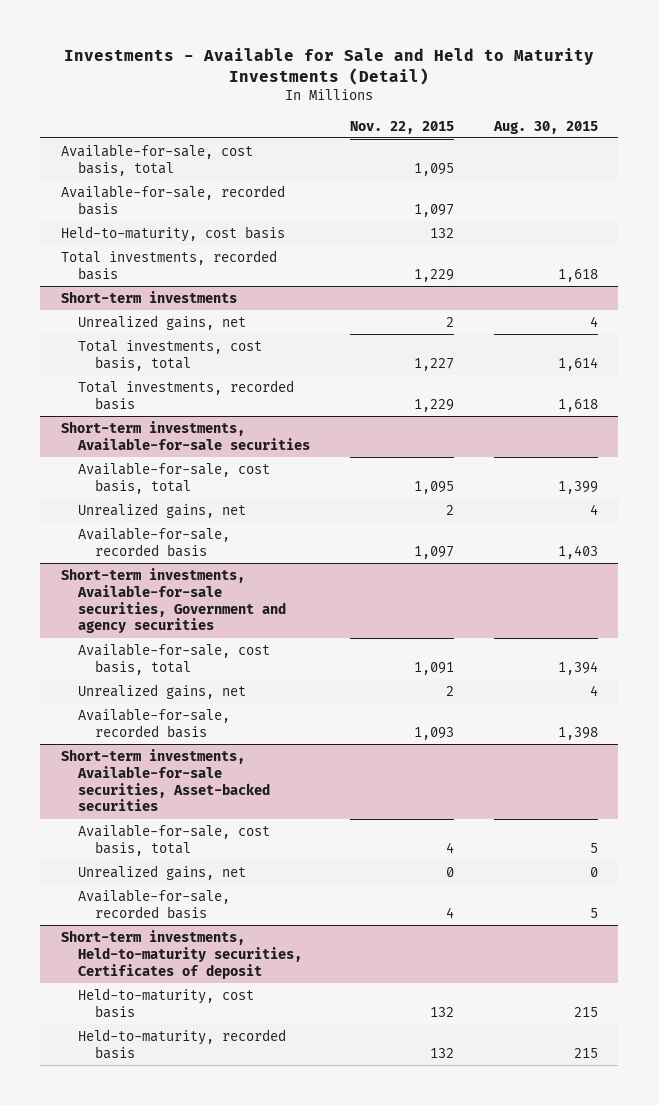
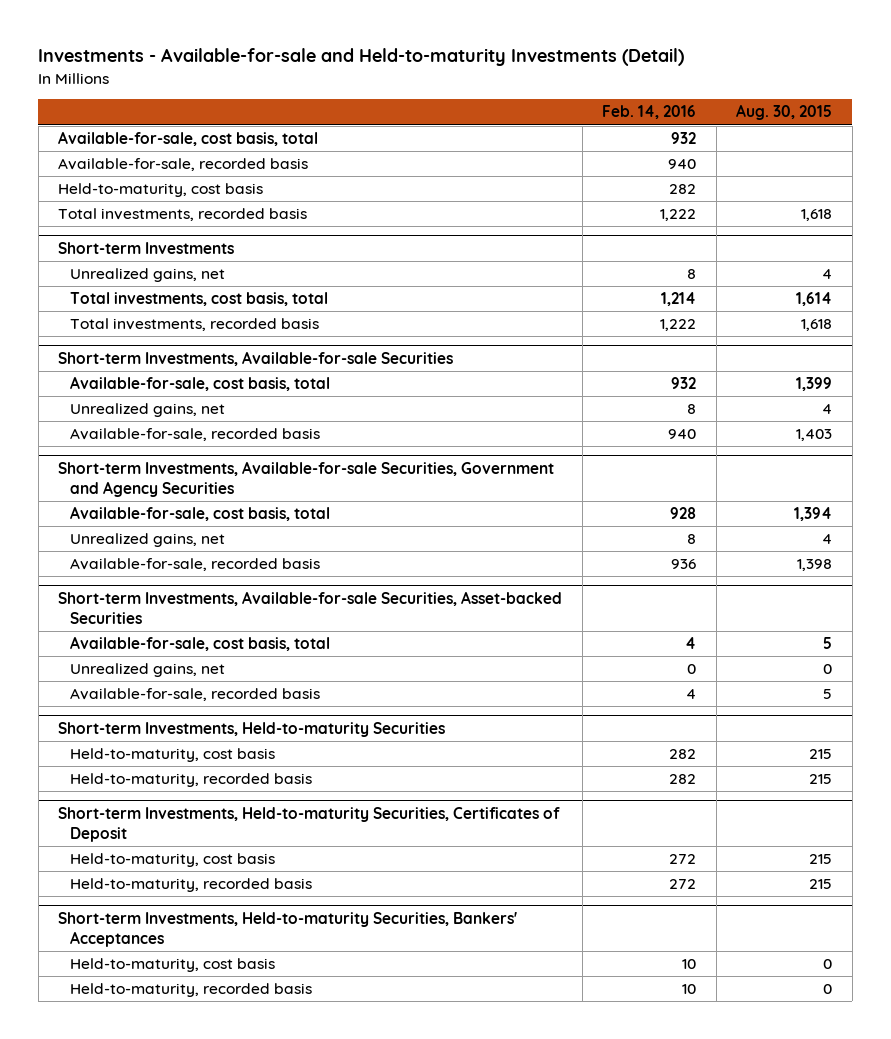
- Investments - Available for Sale and Held to Maturity Investments (Detail)
+ Investments - Available-for-sale and Held-to-maturity Investments (Detail)
- | Nov. 22, 2015 | Aug. 30, 2015
+ | Feb. 14, 2016 | Aug. 30, 2015
- Short-term investments
+ Short-term Investments
- Short-term investments, Available-for-sale securities
+ Short-term Investments, Available-for-sale Securities
- Short-term investments, Available-for-sale securities, Government and agency securities
+ Short-term Investments, Available-for-sale Securities, Government and Agency Securities
- Short-term investments, Available-for-sale securities, Asset-backed securities
+ Short-term Investments, Available-for-sale Securities, Asset-backed Securities
- Short-term investments, Held-to-maturity securities, Certificates of deposit
+ Short-term Investments, Held-to-maturity Securities
+ Short-term Investments, Held-to-maturity Securities, Certificates of Deposit
+ Held-to-maturity, cost basis | 272 | 215
+ Held-to-maturity, recorded basis | 272 | 215
+ Short-term Investments, Held-to-maturity Securities, Bankers' Acceptances
+ Held-to-maturity, cost basis | 10 | 0
+ Held-to-maturity, recorded basis | 10 | 0

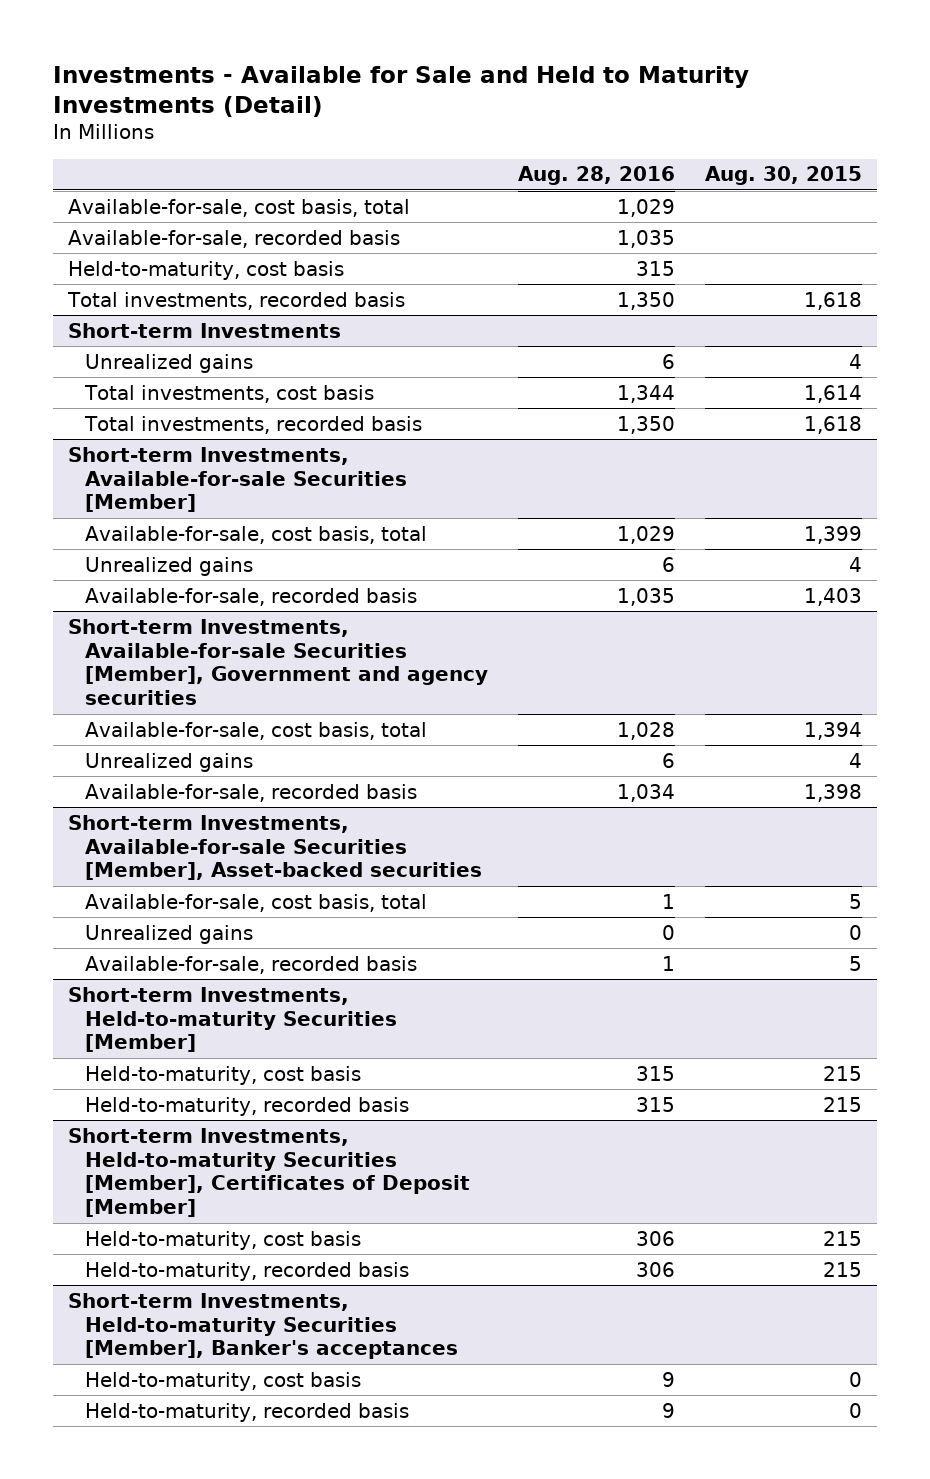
- Investments - Available-for-sale and Held-to-maturity Investments (Detail)
+ Investments - Available for Sale and Held to Maturity Investments (Detail)
- | Feb. 14, 2016 | Aug. 30, 2015
+ | Aug. 28, 2016 | Aug. 30, 2015
@ Short-term Investments
- Unrealized gains, net | 8 | 4
- Total investments, cost basis, total | 1,214 | 1,614
+ Unrealized gains | 6 | 4
+ Total investments, cost basis | 1,344 | 1,614
- Short-term Investments, Available-for-sale Securities
+ Short-term Investments, Available-for-sale Securities [Member]
- Unrealized gains, net | 8 | 4
+ Unrealized gains | 6 | 4
- Short-term Investments, Available-for-sale Securities, Government and Agency Securities
+ Short-term Investments, Available-for-sale Securities [Member], Government and agency securities
- Unrealized gains, net | 8 | 4
+ Unrealized gains | 6 | 4
- Short-term Investments, Available-for-sale Securities, Asset-backed Securities
+ Short-term Investments, Available-for-sale Securities [Member], Asset-backed securities
- Unrealized gains, net | 0 | 0
+ Unrealized gains | 0 | 0
- Short-term Investments, Held-to-maturity Securities
+ Short-term Investments, Held-to-maturity Securities [Member]
- Short-term Investments, Held-to-maturity Securities, Certificates of Deposit
+ Short-term Investments, Held-to-maturity Securities [Member], Certificates of Deposit [Member]
- Short-term Investments, Held-to-maturity Securities, Bankers' Acceptances
+ Short-term Investments, Held-to-maturity Securities [Member], Banker's acceptances

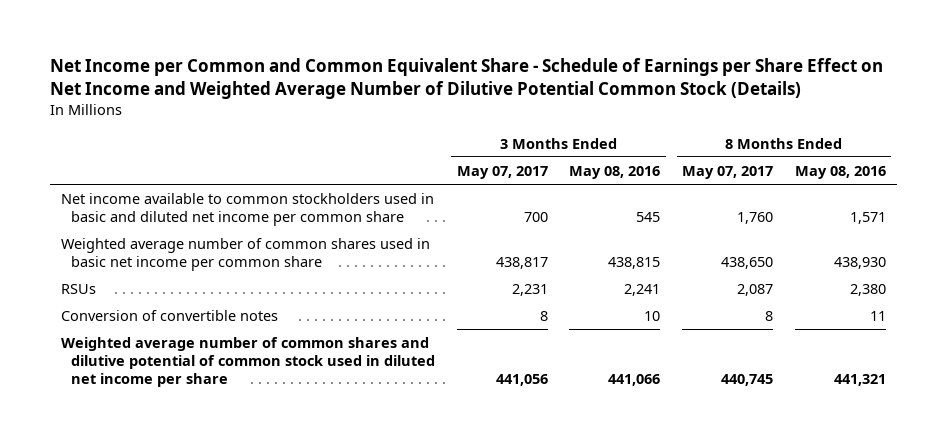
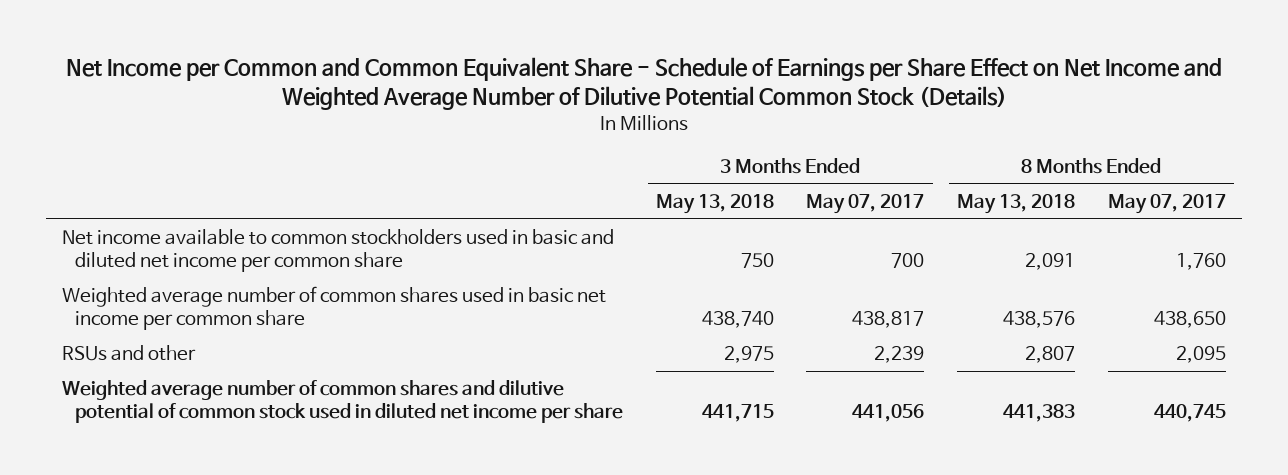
- | 3 Months Ended May 07, 2017 | 3 Months Ended May 08, 2016 | 8 Months Ended May 07, 2017 | 8 Months Ended May 08, 2016
+ | 3 Months Ended May 13, 2018 | 3 Months Ended May 07, 2017 | 8 Months Ended May 13, 2018 | 8 Months Ended May 07, 2017
- RSUs | 2,231 | 2,241 | 2,087 | 2,380
- Conversion of convertible notes | 8 | 10 | 8 | 11
+ RSUs and other | 2,975 | 2,239 | 2,807 | 2,095

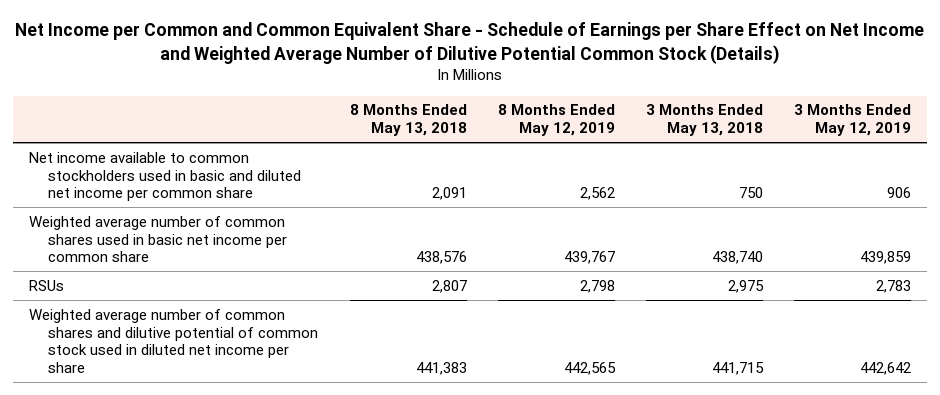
- | 3 Months Ended May 13, 2018 | 3 Months Ended May 07, 2017 | 8 Months Ended May 13, 2018 | 8 Months Ended May 07, 2017
+ | 8 Months Ended May 13, 2018 | 8 Months Ended May 12, 2019 | 3 Months Ended May 13, 2018 | 3 Months Ended May 12, 2019
- RSUs and other | 2,975 | 2,239 | 2,807 | 2,095
+ RSUs | 2,807 | 2,798 | 2,975 | 2,783

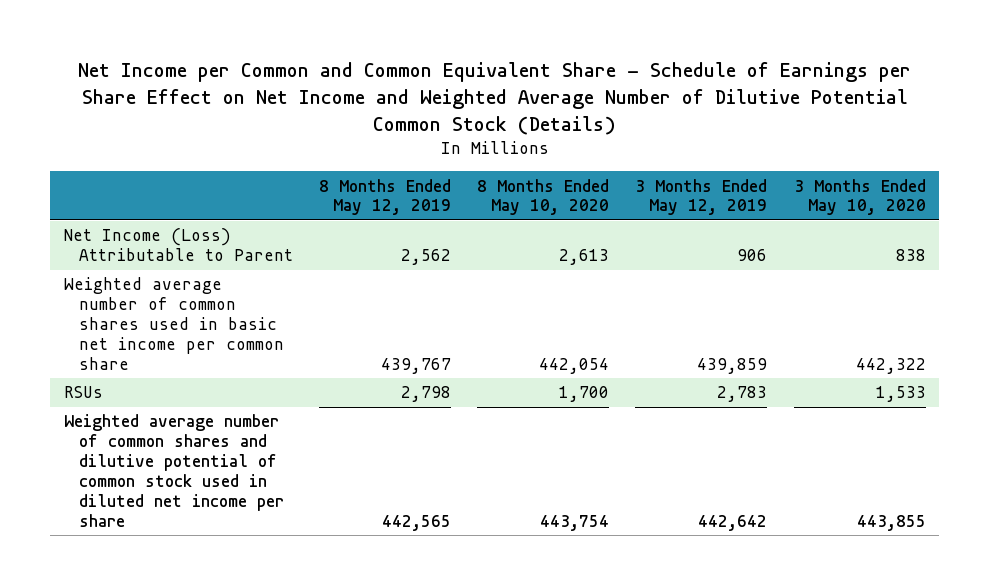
- | 8 Months Ended May 13, 2018 | 8 Months Ended May 12, 2019 | 3 Months Ended May 13, 2018 | 3 Months Ended May 12, 2019
+ | 8 Months Ended May 12, 2019 | 8 Months Ended May 10, 2020 | 3 Months Ended May 12, 2019 | 3 Months Ended May 10, 2020
- Net income available to common stockholders used in basic and diluted net income per common share | 2,091 | 2,562 | 750 | 906
+ Net Income (Loss) Attributable to Parent | 2,562 | 2,613 | 906 | 838

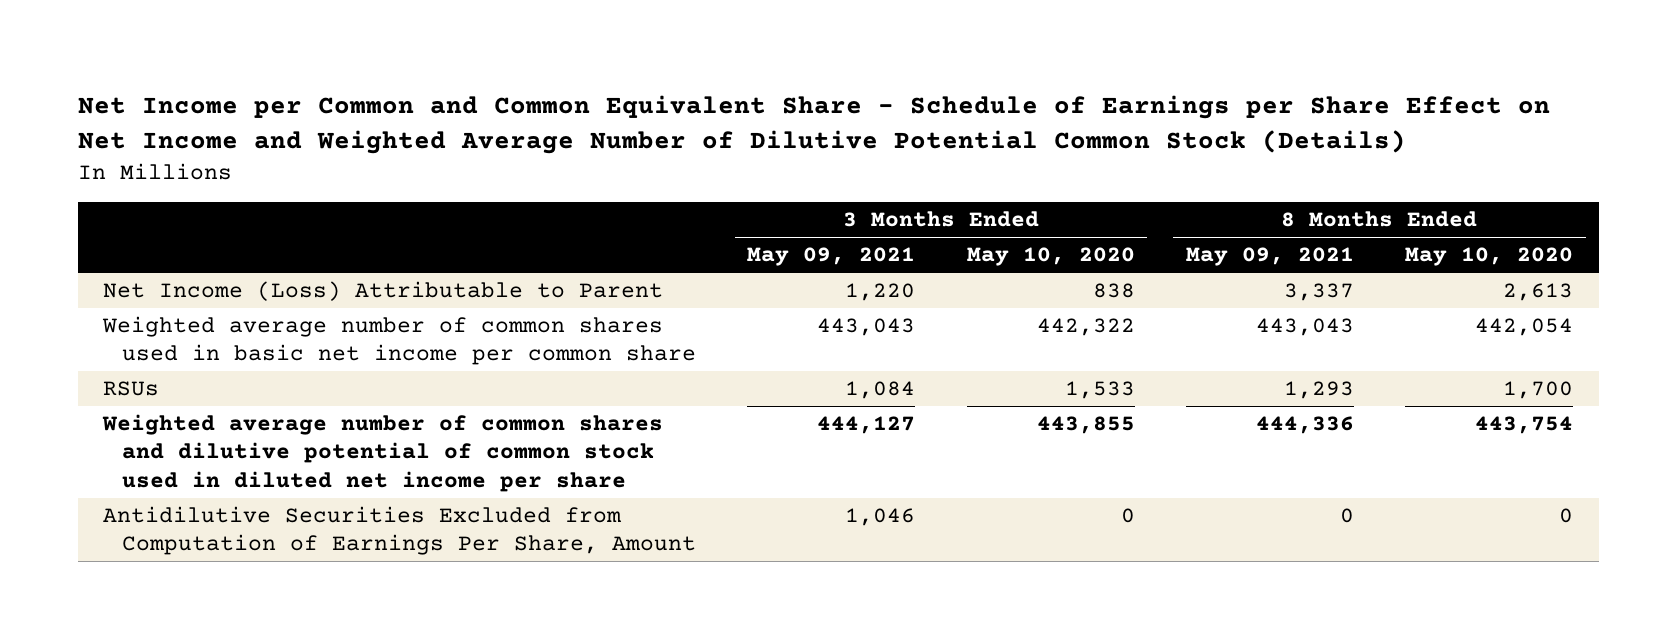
- | 8 Months Ended May 12, 2019 | 8 Months Ended May 10, 2020 | 3 Months Ended May 12, 2019 | 3 Months Ended May 10, 2020
+ | 3 Months Ended May 09, 2021 | 3 Months Ended May 10, 2020 | 8 Months Ended May 09, 2021 | 8 Months Ended May 10, 2020
+ Antidilutive Securities Excluded from Computation of Earnings Per Share, Amount | 1,046 | 0 | 0 | 0

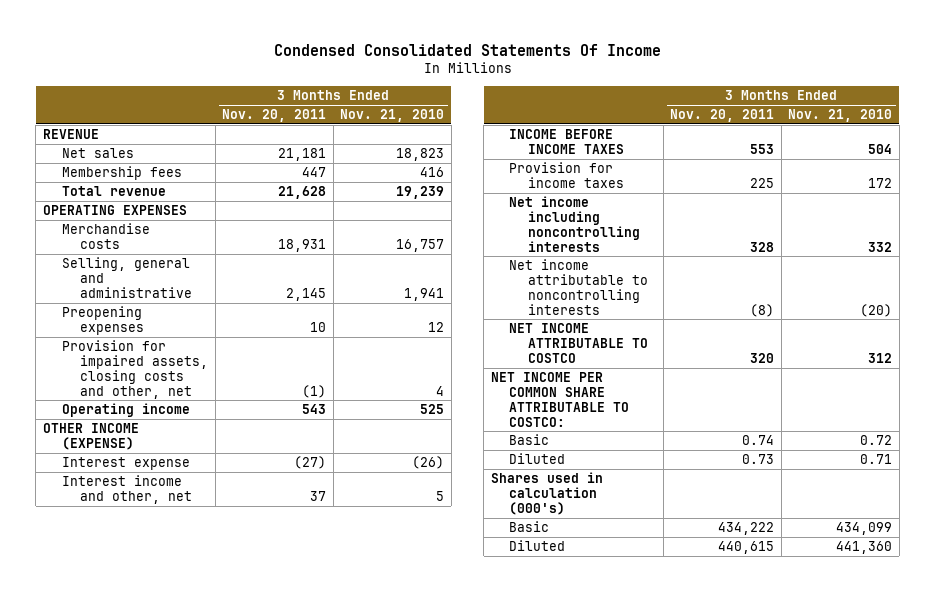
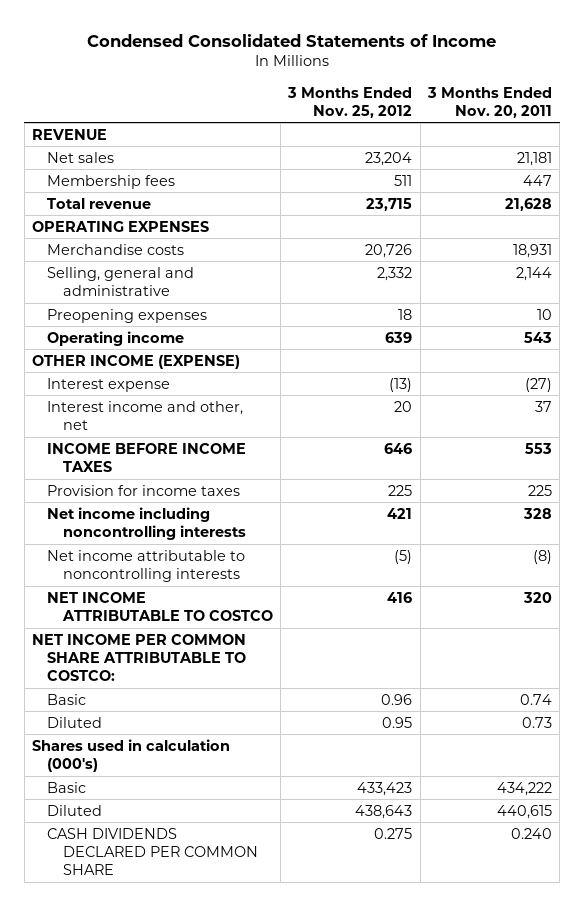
- Condensed Consolidated Statements Of Income
+ Condensed Consolidated Statements of Income
- | 3 Months Ended Nov. 20, 2011 | 3 Months Ended Nov. 21, 2010
+ | 3 Months Ended Nov. 25, 2012 | 3 Months Ended Nov. 20, 2011
- Selling, general and administrative | 2,145 | 1,941
+ Selling, general and administrative | 2,332 | 2,144
- Provision for impaired assets, closing costs and other, net | (1) | 4
+ CASH DIVIDENDS DECLARED PER COMMON SHARE | 0.275 | 0.240

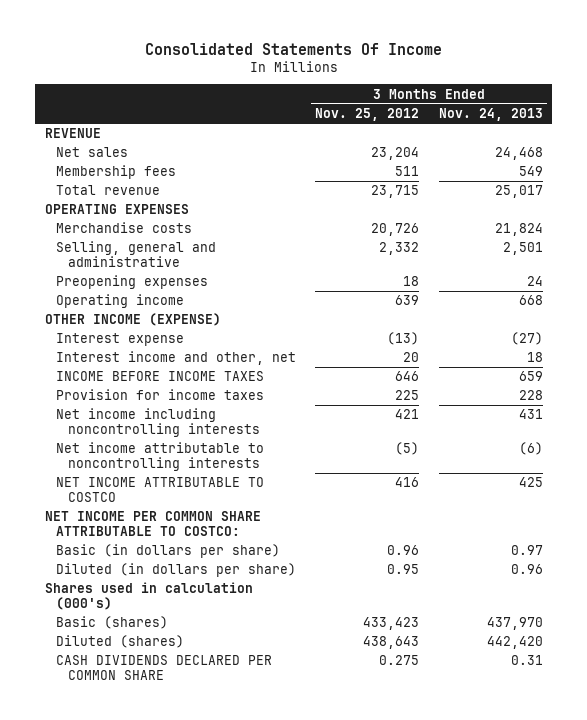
- Condensed Consolidated Statements of Income
+ Consolidated Statements Of Income
- | 3 Months Ended Nov. 25, 2012 | 3 Months Ended Nov. 20, 2011
+ | 3 Months Ended Nov. 25, 2012 | 3 Months Ended Nov. 24, 2013
- Basic | 0.96 | 0.74
- Diluted | 0.95 | 0.73
+ Basic (in dollars per share) | 0.96 | 0.97
+ Diluted (in dollars per share) | 0.95 | 0.96
- Basic | 433,423 | 434,222
- Diluted | 438,643 | 440,615
+ Basic (shares) | 433,423 | 437,970
+ Diluted (shares) | 438,643 | 442,420

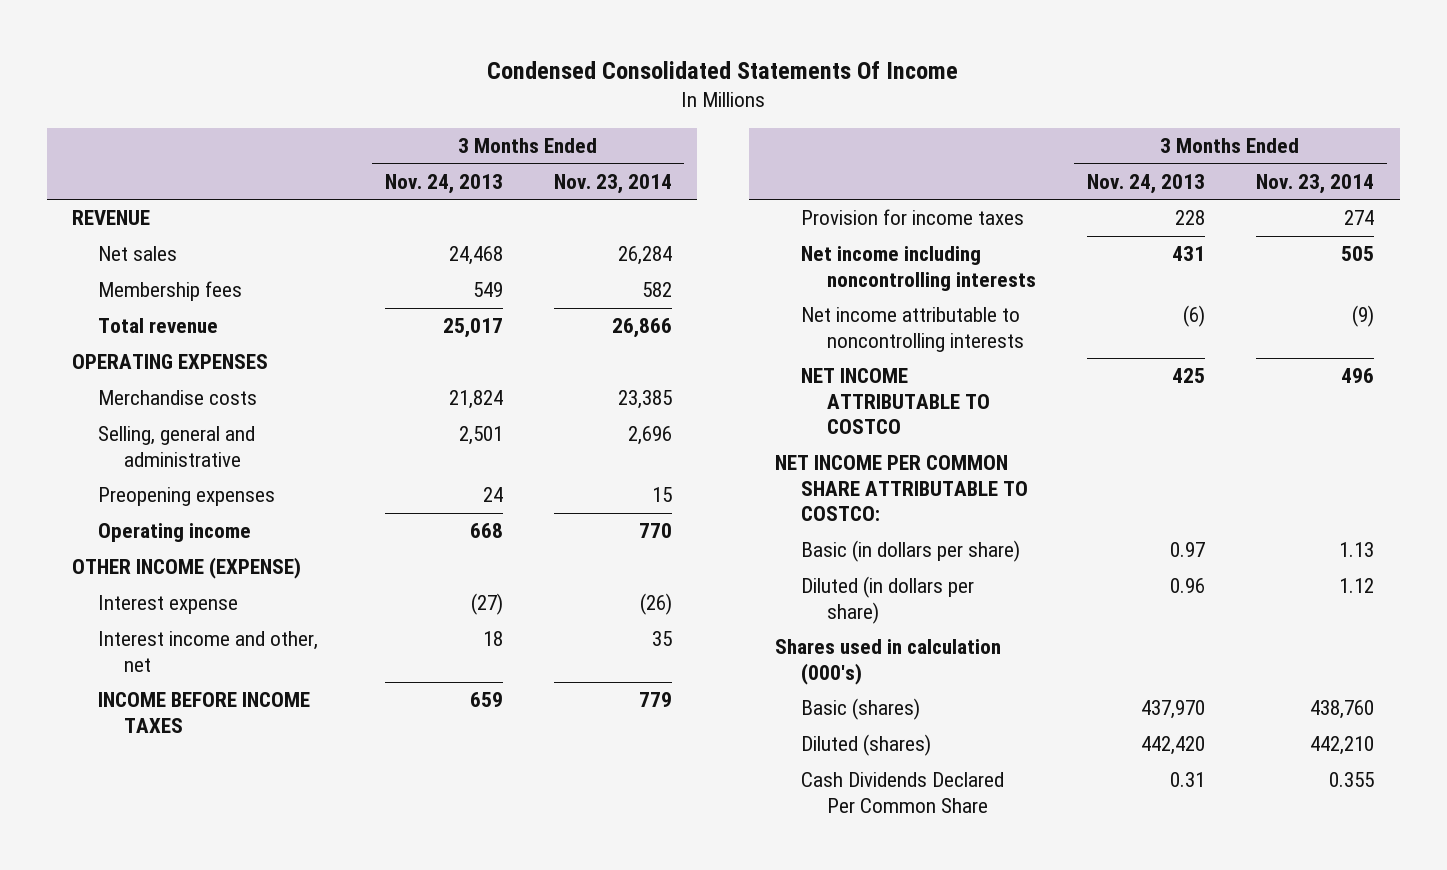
- Consolidated Statements Of Income
+ Condensed Consolidated Statements Of Income
- | 3 Months Ended Nov. 25, 2012 | 3 Months Ended Nov. 24, 2013
+ | 3 Months Ended Nov. 24, 2013 | 3 Months Ended Nov. 23, 2014
- CASH DIVIDENDS DECLARED PER COMMON SHARE | 0.275 | 0.31
+ Cash Dividends Declared Per Common Share | 0.31 | 0.355

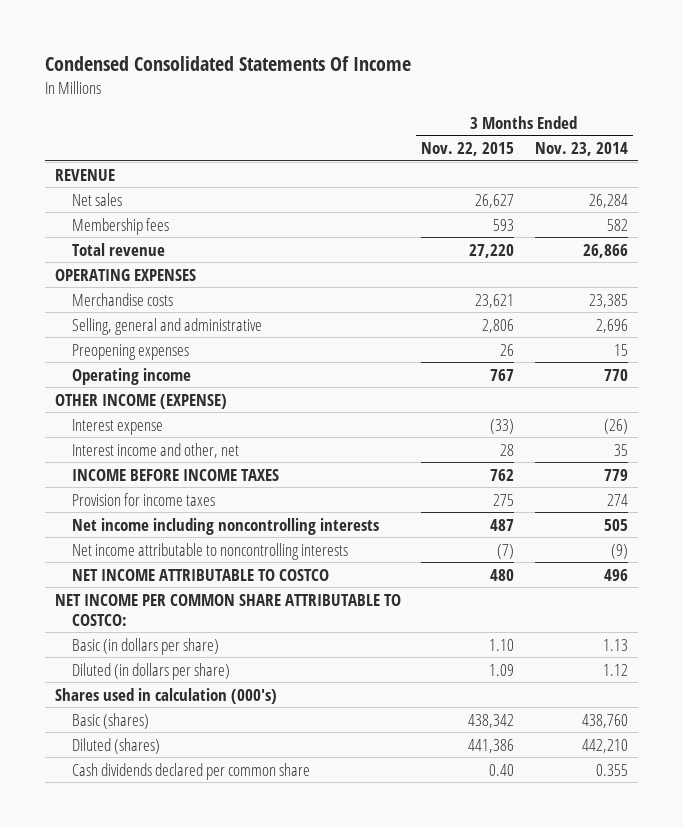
- | 3 Months Ended Nov. 24, 2013 | 3 Months Ended Nov. 23, 2014
+ | 3 Months Ended Nov. 22, 2015 | 3 Months Ended Nov. 23, 2014
- Cash Dividends Declared Per Common Share | 0.31 | 0.355
+ Cash dividends declared per common share | 0.40 | 0.355

